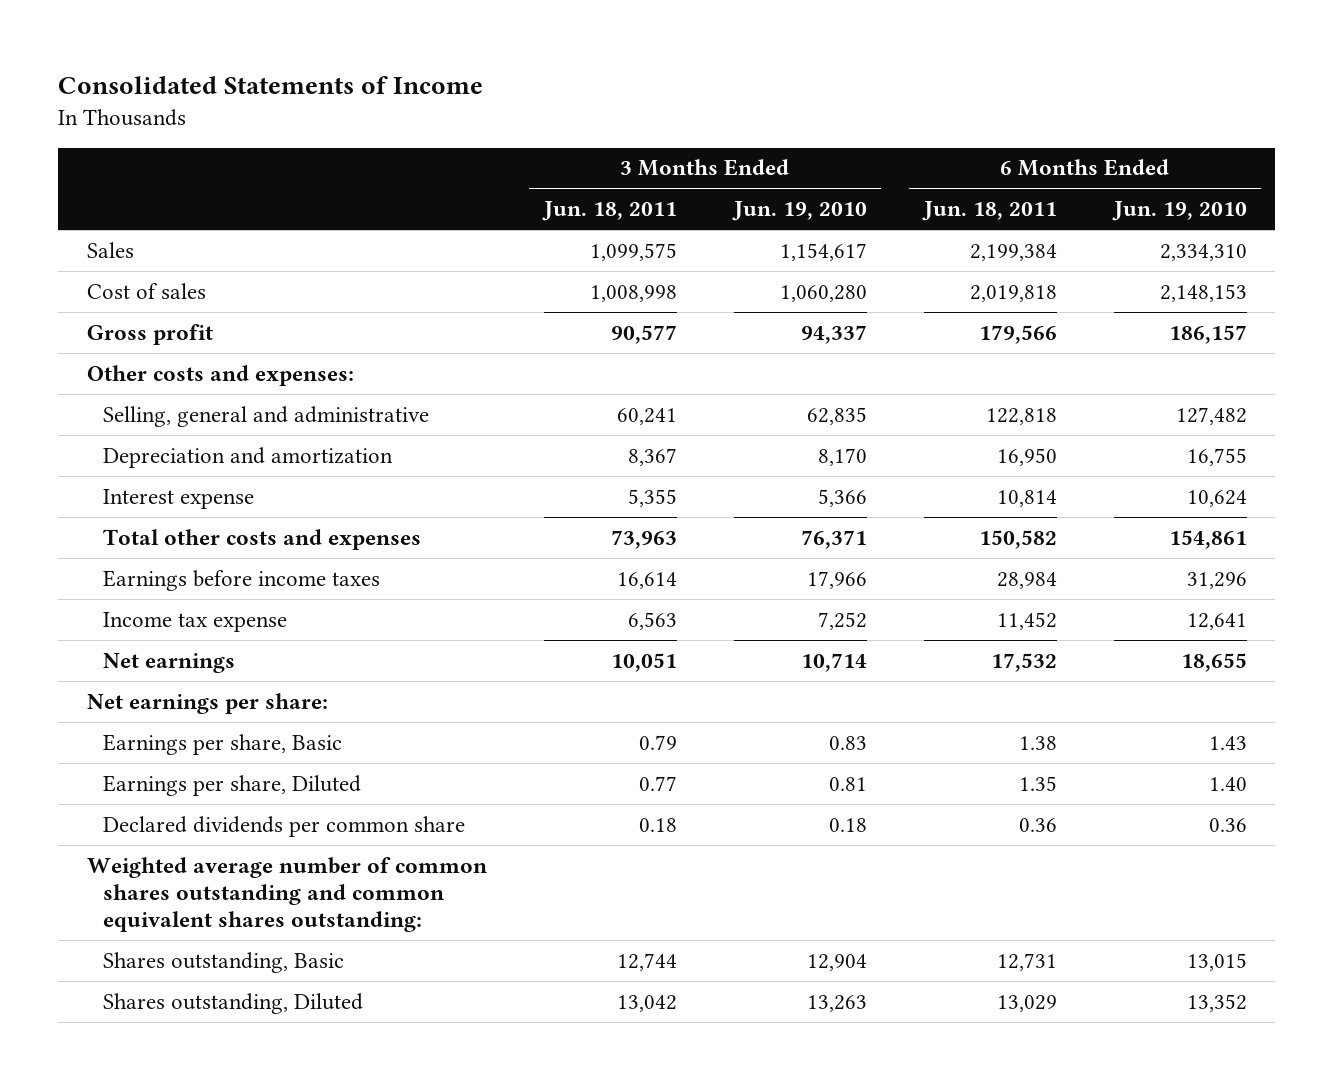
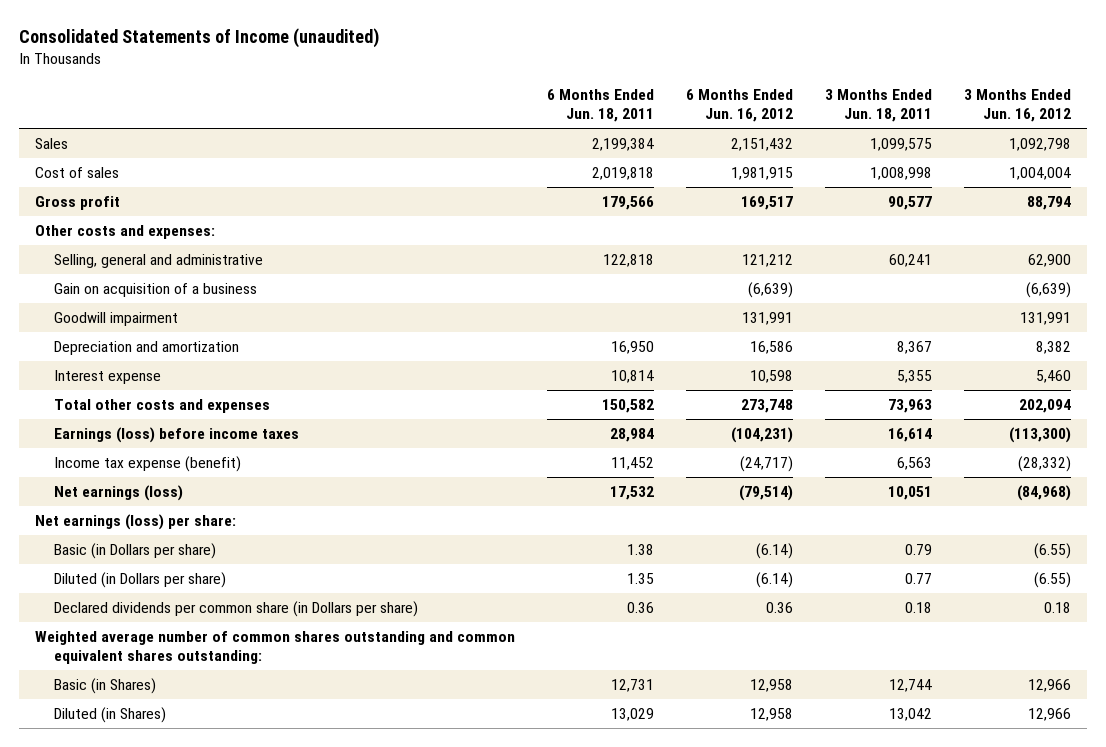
- Consolidated Statements of Income
+ Consolidated Statements of Income (unaudited)
- | 3 Months Ended Jun. 18, 2011 | 3 Months Ended Jun. 19, 2010 | 6 Months Ended Jun. 18, 2011 | 6 Months Ended Jun. 19, 2010
+ | 6 Months Ended Jun. 18, 2011 | 6 Months Ended Jun. 16, 2012 | 3 Months Ended Jun. 18, 2011 | 3 Months Ended Jun. 16, 2012
+ Gain on acquisition of a business | | (6,639) | | (6,639)
+ Goodwill impairment | | 131,991 | | 131,991
- Earnings before income taxes | 16,614 | 17,966 | 28,984 | 31,296
- Income tax expense | 6,563 | 7,252 | 11,452 | 12,641
- Net earnings | 10,051 | 10,714 | 17,532 | 18,655
- Net earnings per share:
- Earnings per share, Basic | 0.79 | 0.83 | 1.38 | 1.43
- Earnings per share, Diluted | 0.77 | 0.81 | 1.35 | 1.40
- Declared dividends per common share | 0.18 | 0.18 | 0.36 | 0.36
+ Earnings (loss) before income taxes | 28,984 | (104,231) | 16,614 | (113,300)
+ Income tax expense (benefit) | 11,452 | (24,717) | 6,563 | (28,332)
+ Net earnings (loss) | 17,532 | (79,514) | 10,051 | (84,968)
+ Net earnings (loss) per share:
+ Basic (in Dollars per share) | 1.38 | (6.14) | 0.79 | (6.55)
+ Diluted (in Dollars per share) | 1.35 | (6.14) | 0.77 | (6.55)
+ Declared dividends per common share (in Dollars per share) | 0.36 | 0.36 | 0.18 | 0.18
- Shares outstanding, Basic | 12,744 | 12,904 | 12,731 | 13,015
- Shares outstanding, Diluted | 13,042 | 13,263 | 13,029 | 13,352
+ Basic (in Shares) | 12,731 | 12,958 | 12,744 | 12,966
+ Diluted (in Shares) | 13,029 | 12,958 | 13,042 | 12,966

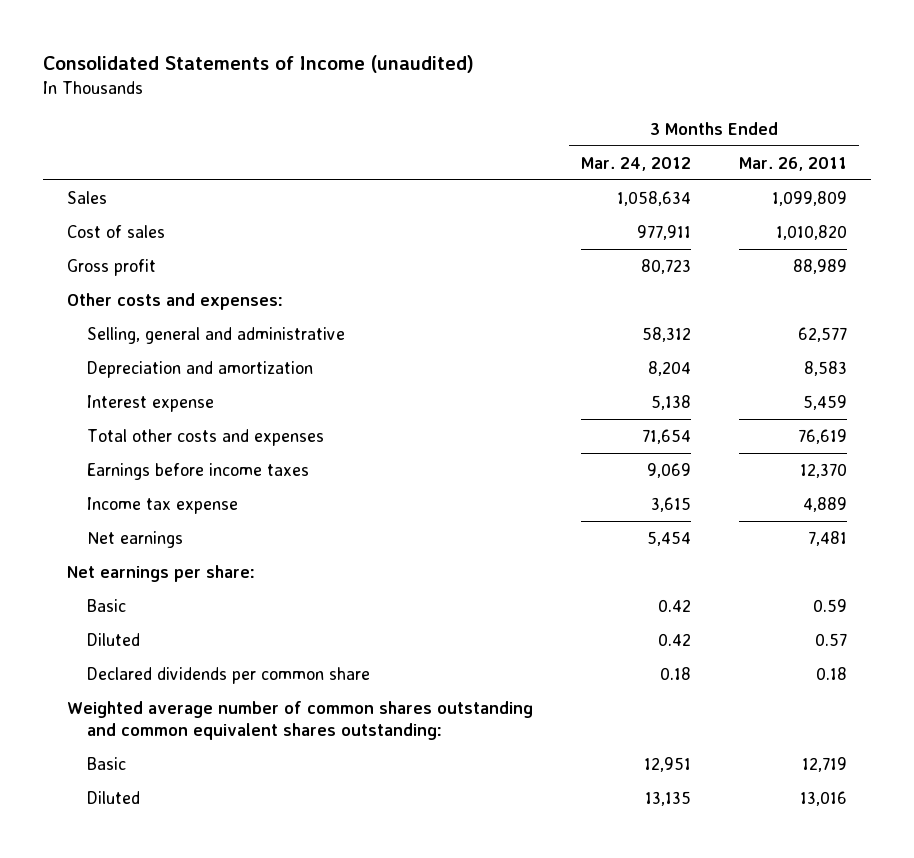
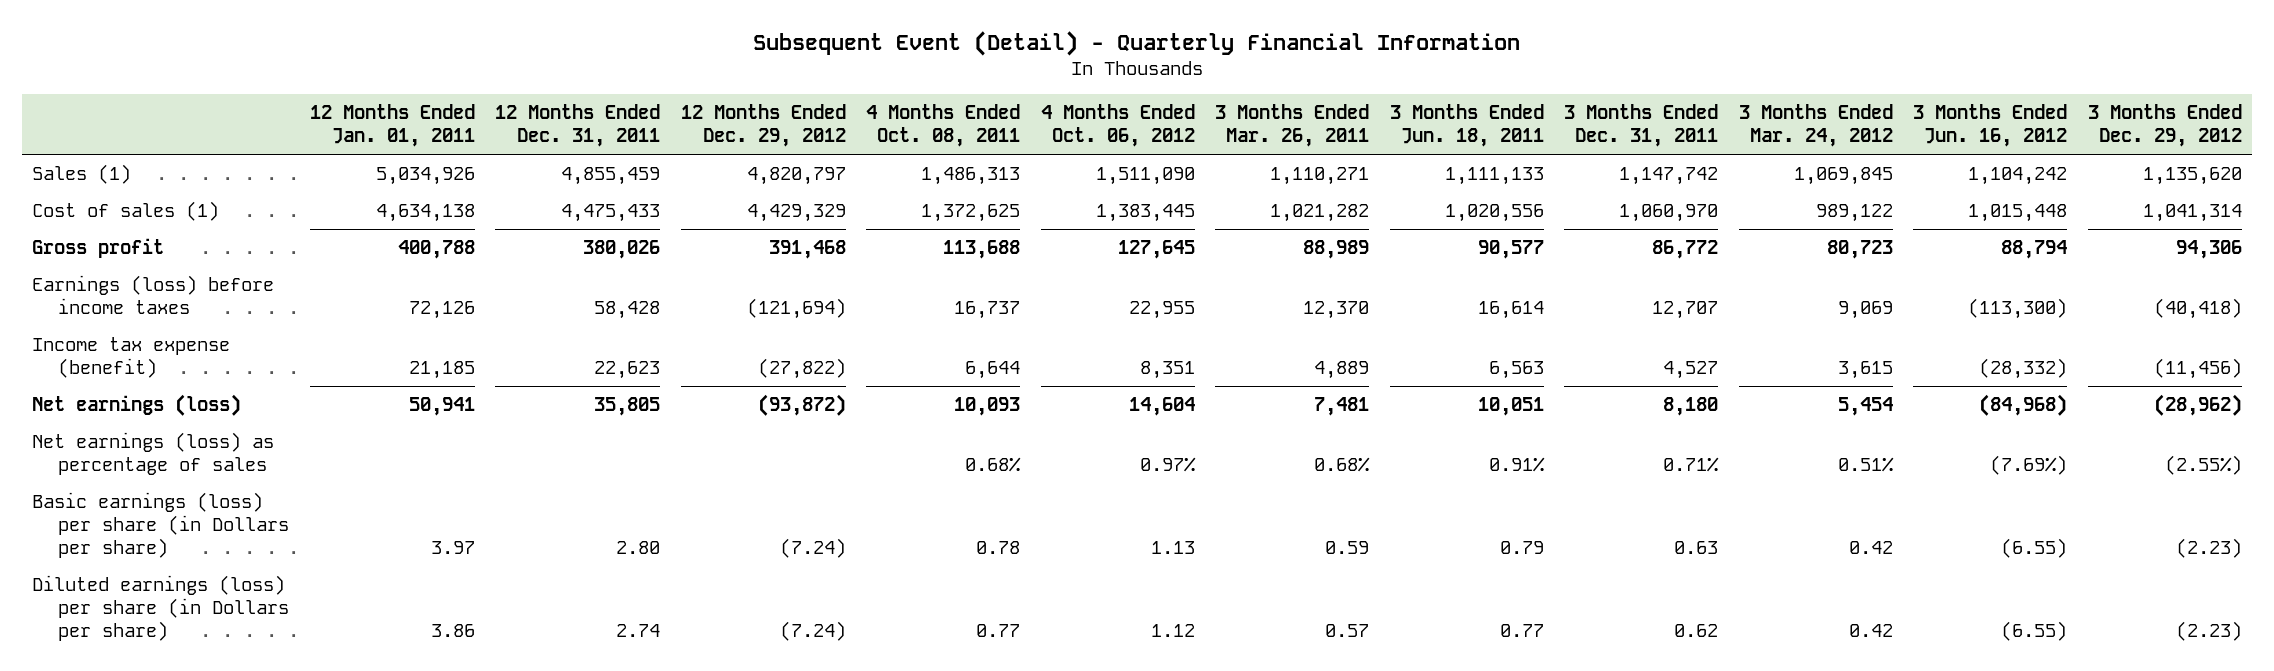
- Consolidated Statements of Income (unaudited)
+ Subsequent Event (Detail) - Quarterly Financial Information
- | 3 Months Ended Mar. 24, 2012 | 3 Months Ended Mar. 26, 2011
+ | 12 Months Ended Jan. 01, 2011 | 12 Months Ended Dec. 31, 2011 | 12 Months Ended Dec. 29, 2012 | 4 Months Ended Oct. 08, 2011 | 4 Months Ended Oct. 06, 2012 | 3 Months Ended Mar. 26, 2011 | 3 Months Ended Jun. 18, 2011 | 3 Months Ended Dec. 31, 2011 | 3 Months Ended Mar. 24, 2012 | 3 Months Ended Jun. 16, 2012 | 3 Months Ended Dec. 29, 2012
- Sales | 1,058,634 | 1,099,809
- Cost of sales | 977,911 | 1,010,820
+ Sales (1) | 5,034,926 | 4,855,459 | 4,820,797 | 1,486,313 | 1,511,090 | 1,110,271 | 1,111,133 | 1,147,742 | 1,069,845 | 1,104,242 | 1,135,620
+ Cost of sales (1) | 4,634,138 | 4,475,433 | 4,429,329 | 1,372,625 | 1,383,445 | 1,021,282 | 1,020,556 | 1,060,970 | 989,122 | 1,015,448 | 1,041,314
- Other costs and expenses:
- Selling, general and administrative | 58,312 | 62,577
- Depreciation and amortization | 8,204 | 8,583
- Interest expense | 5,138 | 5,459
- Total other costs and expenses | 71,654 | 76,619
- Earnings before income taxes | 9,069 | 12,370
- Income tax expense | 3,615 | 4,889
- Net earnings | 5,454 | 7,481
- Net earnings per share:
- Basic | 0.42 | 0.59
- Diluted | 0.42 | 0.57
- Declared dividends per common share | 0.18 | 0.18
- Weighted average number of common shares outstanding and common equivalent shares outstanding:
- Basic | 12,951 | 12,719
- Diluted | 13,135 | 13,016
+ Earnings (loss) before income taxes | 72,126 | 58,428 | (121,694) | 16,737 | 22,955 | 12,370 | 16,614 | 12,707 | 9,069 | (113,300) | (40,418)
+ Income tax expense (benefit) | 21,185 | 22,623 | (27,822) | 6,644 | 8,351 | 4,889 | 6,563 | 4,527 | 3,615 | (28,332) | (11,456)
+ Net earnings (loss) | 50,941 | 35,805 | (93,872) | 10,093 | 14,604 | 7,481 | 10,051 | 8,180 | 5,454 | (84,968) | (28,962)
+ Net earnings (loss) as percentage of sales | | | | 0.68% | 0.97% | 0.68% | 0.91% | 0.71% | 0.51% | (7.69%) | (2.55%)
+ Basic earnings (loss) per share (in Dollars per share) | 3.97 | 2.80 | (7.24) | 0.78 | 1.13 | 0.59 | 0.79 | 0.63 | 0.42 | (6.55) | (2.23)
+ Diluted earnings (loss) per share (in Dollars per share) | 3.86 | 2.74 | (7.24) | 0.77 | 1.12 | 0.57 | 0.77 | 0.62 | 0.42 | (6.55) | (2.23)

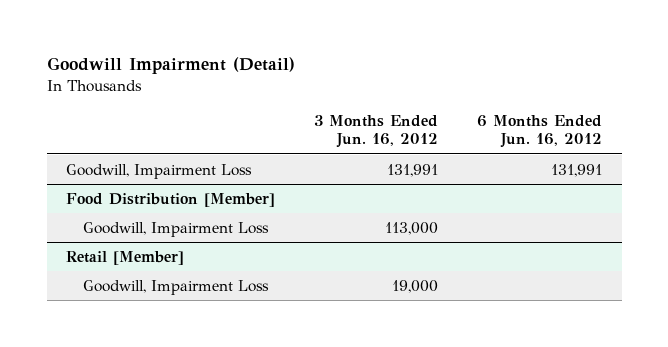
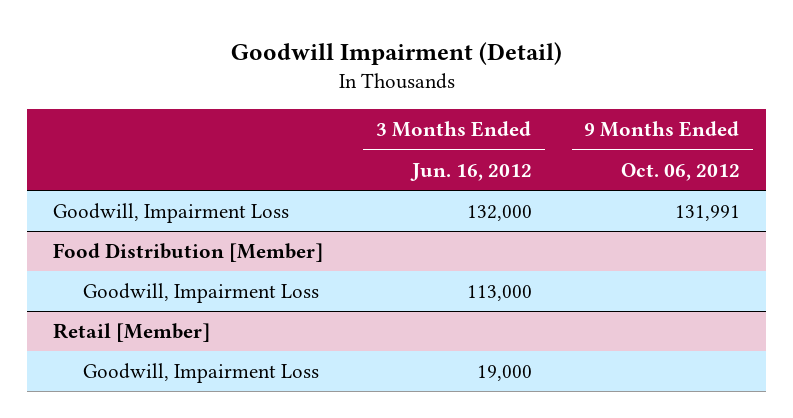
- | 3 Months Ended Jun. 16, 2012 | 6 Months Ended Jun. 16, 2012
+ | 3 Months Ended Jun. 16, 2012 | 9 Months Ended Oct. 06, 2012
- Goodwill, Impairment Loss | 131,991 | 131,991
+ Goodwill, Impairment Loss | 132,000 | 131,991

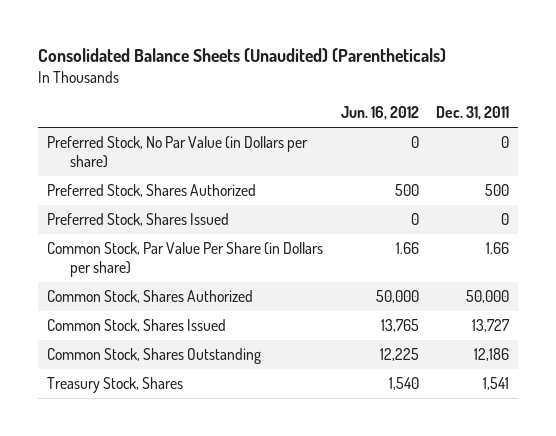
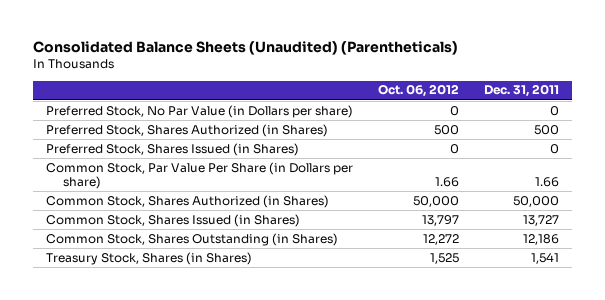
- | Jun. 16, 2012 | Dec. 31, 2011
+ | Oct. 06, 2012 | Dec. 31, 2011
- Preferred Stock, Shares Authorized | 500 | 500
- Preferred Stock, Shares Issued | 0 | 0
+ Preferred Stock, Shares Authorized (in Shares) | 500 | 500
+ Preferred Stock, Shares Issued (in Shares) | 0 | 0
- Common Stock, Shares Authorized | 50,000 | 50,000
- Common Stock, Shares Issued | 13,765 | 13,727
- Common Stock, Shares Outstanding | 12,225 | 12,186
- Treasury Stock, Shares | 1,540 | 1,541
+ Common Stock, Shares Authorized (in Shares) | 50,000 | 50,000
+ Common Stock, Shares Issued (in Shares) | 13,797 | 13,727
+ Common Stock, Shares Outstanding (in Shares) | 12,272 | 12,186
+ Treasury Stock, Shares (in Shares) | 1,525 | 1,541

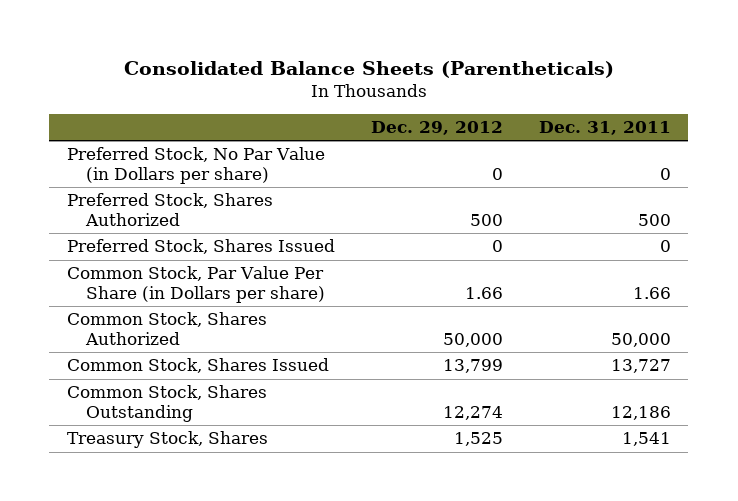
- Consolidated Balance Sheets (Unaudited) (Parentheticals)
+ Consolidated Balance Sheets (Parentheticals)
- | Oct. 06, 2012 | Dec. 31, 2011
+ | Dec. 29, 2012 | Dec. 31, 2011
- Preferred Stock, Shares Authorized (in Shares) | 500 | 500
- Preferred Stock, Shares Issued (in Shares) | 0 | 0
+ Preferred Stock, Shares Authorized | 500 | 500
+ Preferred Stock, Shares Issued | 0 | 0
- Common Stock, Shares Authorized (in Shares) | 50,000 | 50,000
- Common Stock, Shares Issued (in Shares) | 13,797 | 13,727
- Common Stock, Shares Outstanding (in Shares) | 12,272 | 12,186
- Treasury Stock, Shares (in Shares) | 1,525 | 1,541
+ Common Stock, Shares Authorized | 50,000 | 50,000
+ Common Stock, Shares Issued | 13,799 | 13,727
+ Common Stock, Shares Outstanding | 12,274 | 12,186
+ Treasury Stock, Shares | 1,525 | 1,541

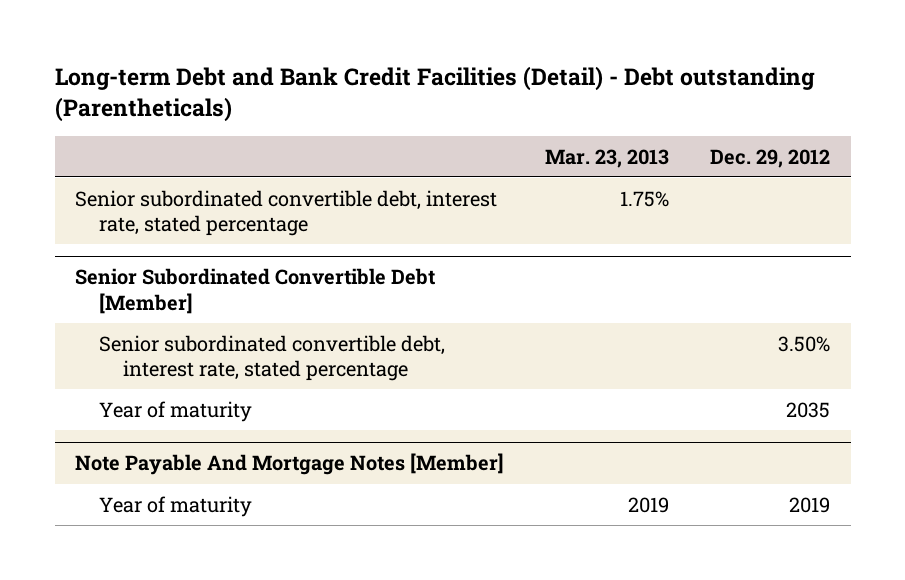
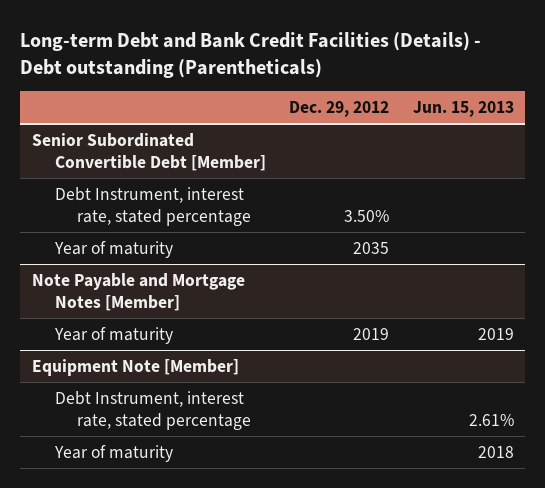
- Long-term Debt and Bank Credit Facilities (Detail) - Debt outstanding (Parentheticals)
+ Long-term Debt and Bank Credit Facilities (Details) - Debt outstanding (Parentheticals)
- | Mar. 23, 2013 | Dec. 29, 2012
+ | Dec. 29, 2012 | Jun. 15, 2013
- Senior subordinated convertible debt, interest rate, stated percentage | 1.75% |
@ Senior Subordinated Convertible Debt [Member]
- Senior subordinated convertible debt, interest rate, stated percentage | | 3.50%
+ Debt Instrument, interest rate, stated percentage | 3.50% |
- Note Payable And Mortgage Notes [Member]
+ Note Payable and Mortgage Notes [Member]
+ Equipment Note [Member]
+ Debt Instrument, interest rate, stated percentage | | 2.61%
+ Year of maturity | | 2018

